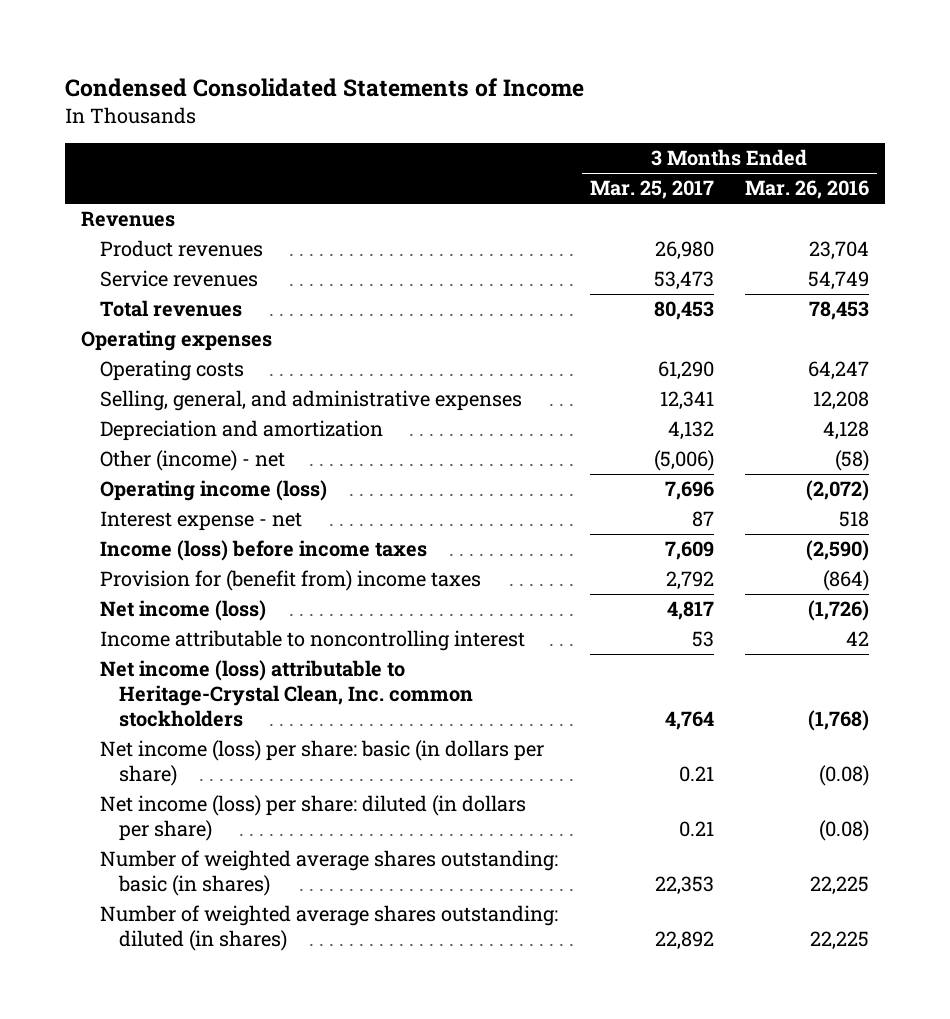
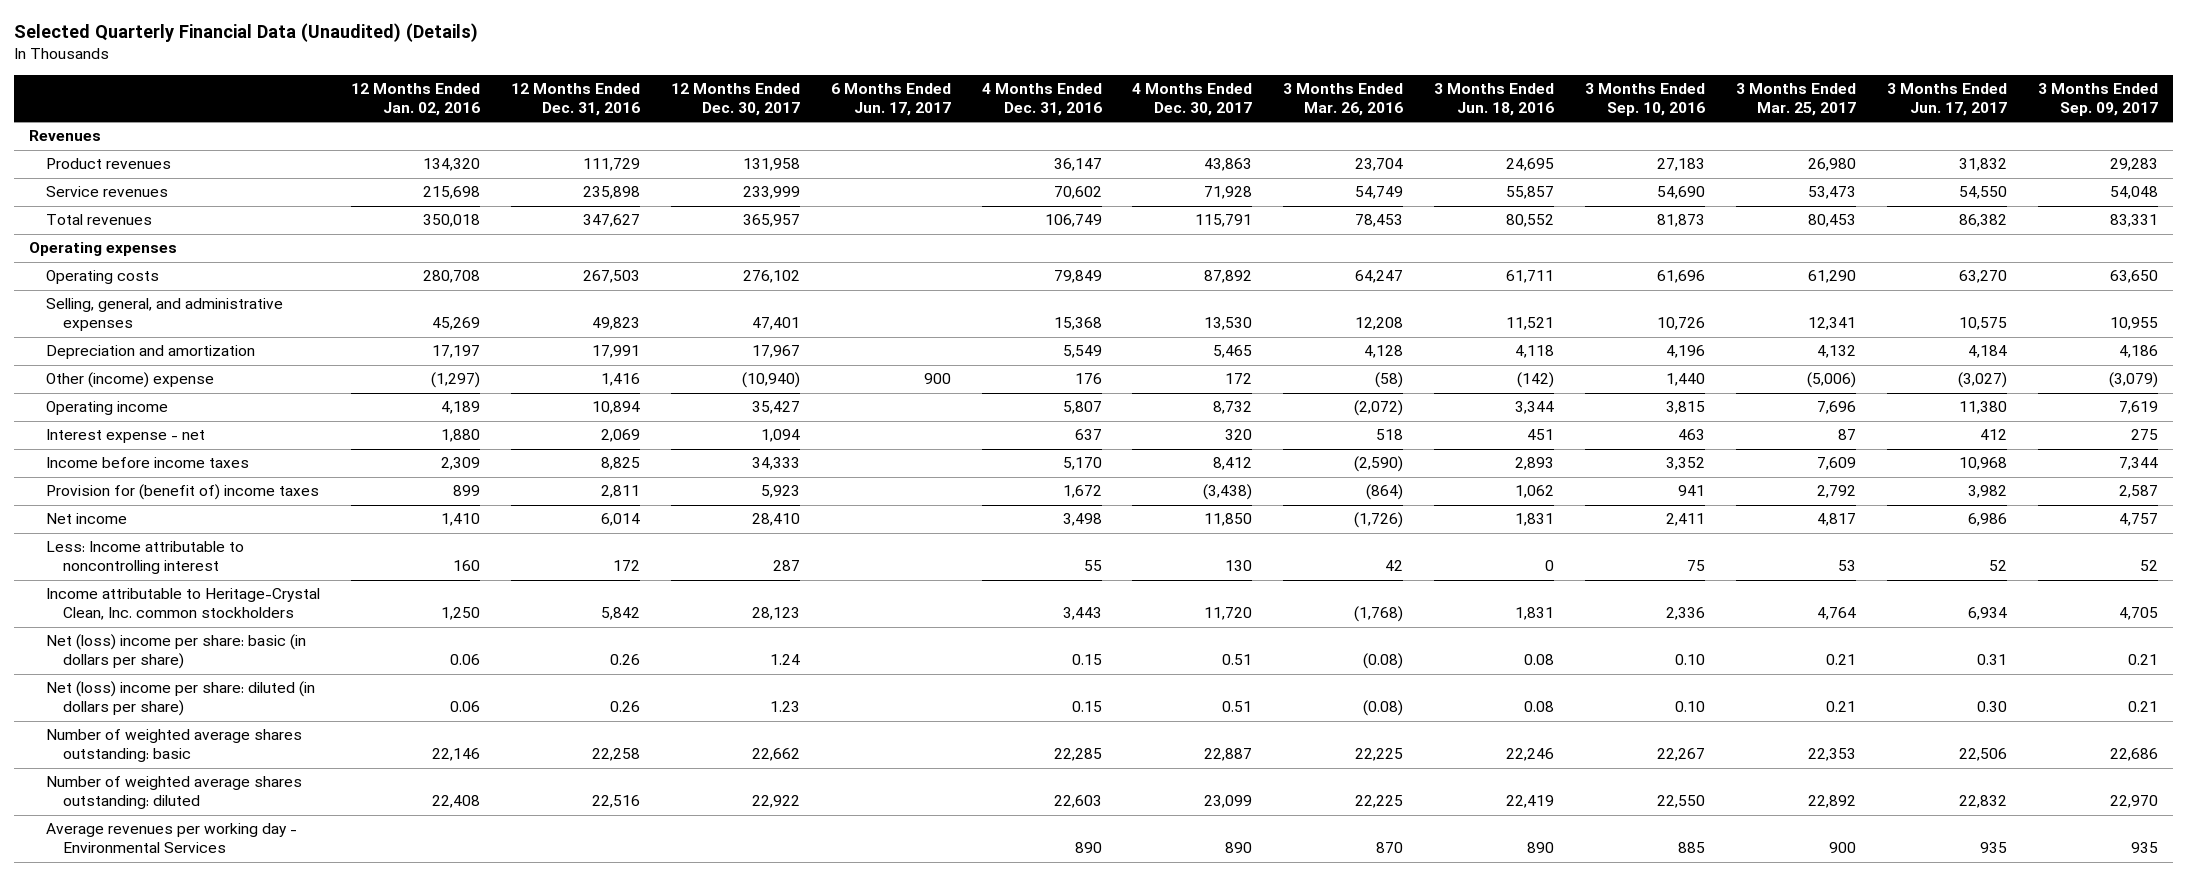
- Condensed Consolidated Statements of Income
+ Selected Quarterly Financial Data (Unaudited) (Details)
- | 3 Months Ended Mar. 25, 2017 | 3 Months Ended Mar. 26, 2016
+ | 12 Months Ended Jan. 02, 2016 | 12 Months Ended Dec. 31, 2016 | 12 Months Ended Dec. 30, 2017 | 6 Months Ended Jun. 17, 2017 | 4 Months Ended Dec. 31, 2016 | 4 Months Ended Dec. 30, 2017 | 3 Months Ended Mar. 26, 2016 | 3 Months Ended Jun. 18, 2016 | 3 Months Ended Sep. 10, 2016 | 3 Months Ended Mar. 25, 2017 | 3 Months Ended Jun. 17, 2017 | 3 Months Ended Sep. 09, 2017
- Other (income) - net | (5,006) | (58)
- Operating income (loss) | 7,696 | (2,072)
+ Other (income) expense | (1,297) | 1,416 | (10,940) | 900 | 176 | 172 | (58) | (142) | 1,440 | (5,006) | (3,027) | (3,079)
+ Operating income | 4,189 | 10,894 | 35,427 | | 5,807 | 8,732 | (2,072) | 3,344 | 3,815 | 7,696 | 11,380 | 7,619
- Income (loss) before income taxes | 7,609 | (2,590)
- Provision for (benefit from) income taxes | 2,792 | (864)
- Net income (loss) | 4,817 | (1,726)
- Income attributable to noncontrolling interest | 53 | 42
- Net income (loss) attributable to Heritage-Crystal Clean, Inc. common stockholders | 4,764 | (1,768)
- Net income (loss) per share: basic (in dollars per share) | 0.21 | (0.08)
- Net income (loss) per share: diluted (in dollars per share) | 0.21 | (0.08)
- Number of weighted average shares outstanding: basic (in shares) | 22,353 | 22,225
- Number of weighted average shares outstanding: diluted (in shares) | 22,892 | 22,225
+ Income before income taxes | 2,309 | 8,825 | 34,333 | | 5,170 | 8,412 | (2,590) | 2,893 | 3,352 | 7,609 | 10,968 | 7,344
+ Provision for (benefit of) income taxes | 899 | 2,811 | 5,923 | | 1,672 | (3,438) | (864) | 1,062 | 941 | 2,792 | 3,982 | 2,587
+ Net income | 1,410 | 6,014 | 28,410 | | 3,498 | 11,850 | (1,726) | 1,831 | 2,411 | 4,817 | 6,986 | 4,757
+ Less: Income attributable to noncontrolling interest | 160 | 172 | 287 | | 55 | 130 | 42 | 0 | 75 | 53 | 52 | 52
+ Income attributable to Heritage-Crystal Clean, Inc. common stockholders | 1,250 | 5,842 | 28,123 | | 3,443 | 11,720 | (1,768) | 1,831 | 2,336 | 4,764 | 6,934 | 4,705
+ Net (loss) income per share: basic (in dollars per share) | 0.06 | 0.26 | 1.24 | | 0.15 | 0.51 | (0.08) | 0.08 | 0.10 | 0.21 | 0.31 | 0.21
+ Net (loss) income per share: diluted (in dollars per share) | 0.06 | 0.26 | 1.23 | | 0.15 | 0.51 | (0.08) | 0.08 | 0.10 | 0.21 | 0.30 | 0.21
+ Number of weighted average shares outstanding: basic | 22,146 | 22,258 | 22,662 | | 22,285 | 22,887 | 22,225 | 22,246 | 22,267 | 22,353 | 22,506 | 22,686
+ Number of weighted average shares outstanding: diluted | 22,408 | 22,516 | 22,922 | | 22,603 | 23,099 | 22,225 | 22,419 | 22,550 | 22,892 | 22,832 | 22,970
+ Average revenues per working day - Environmental Services | | | | | 890 | 890 | 870 | 890 | 885 | 900 | 935 | 935

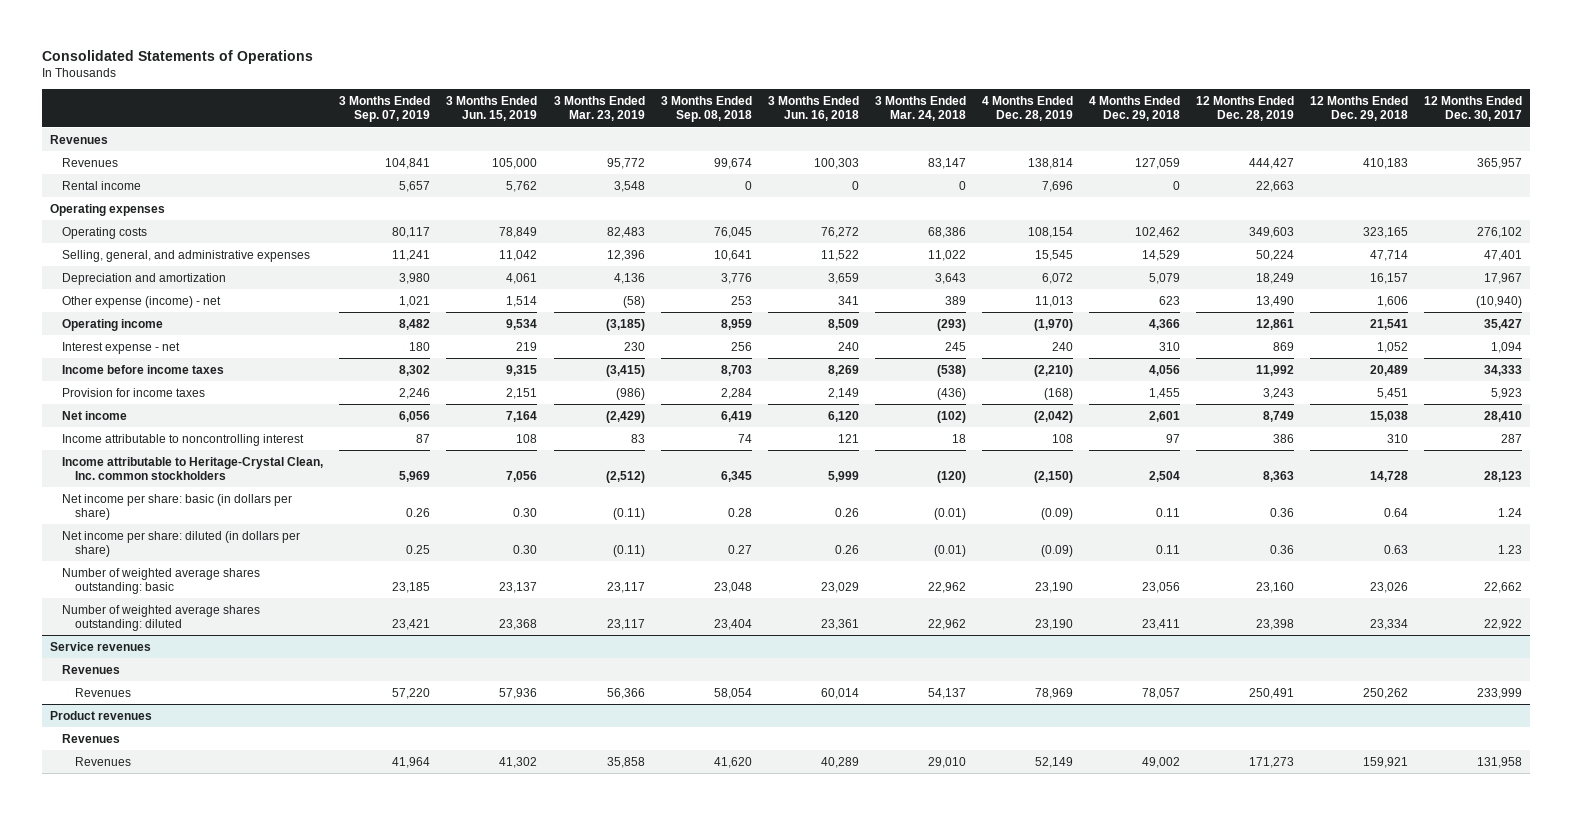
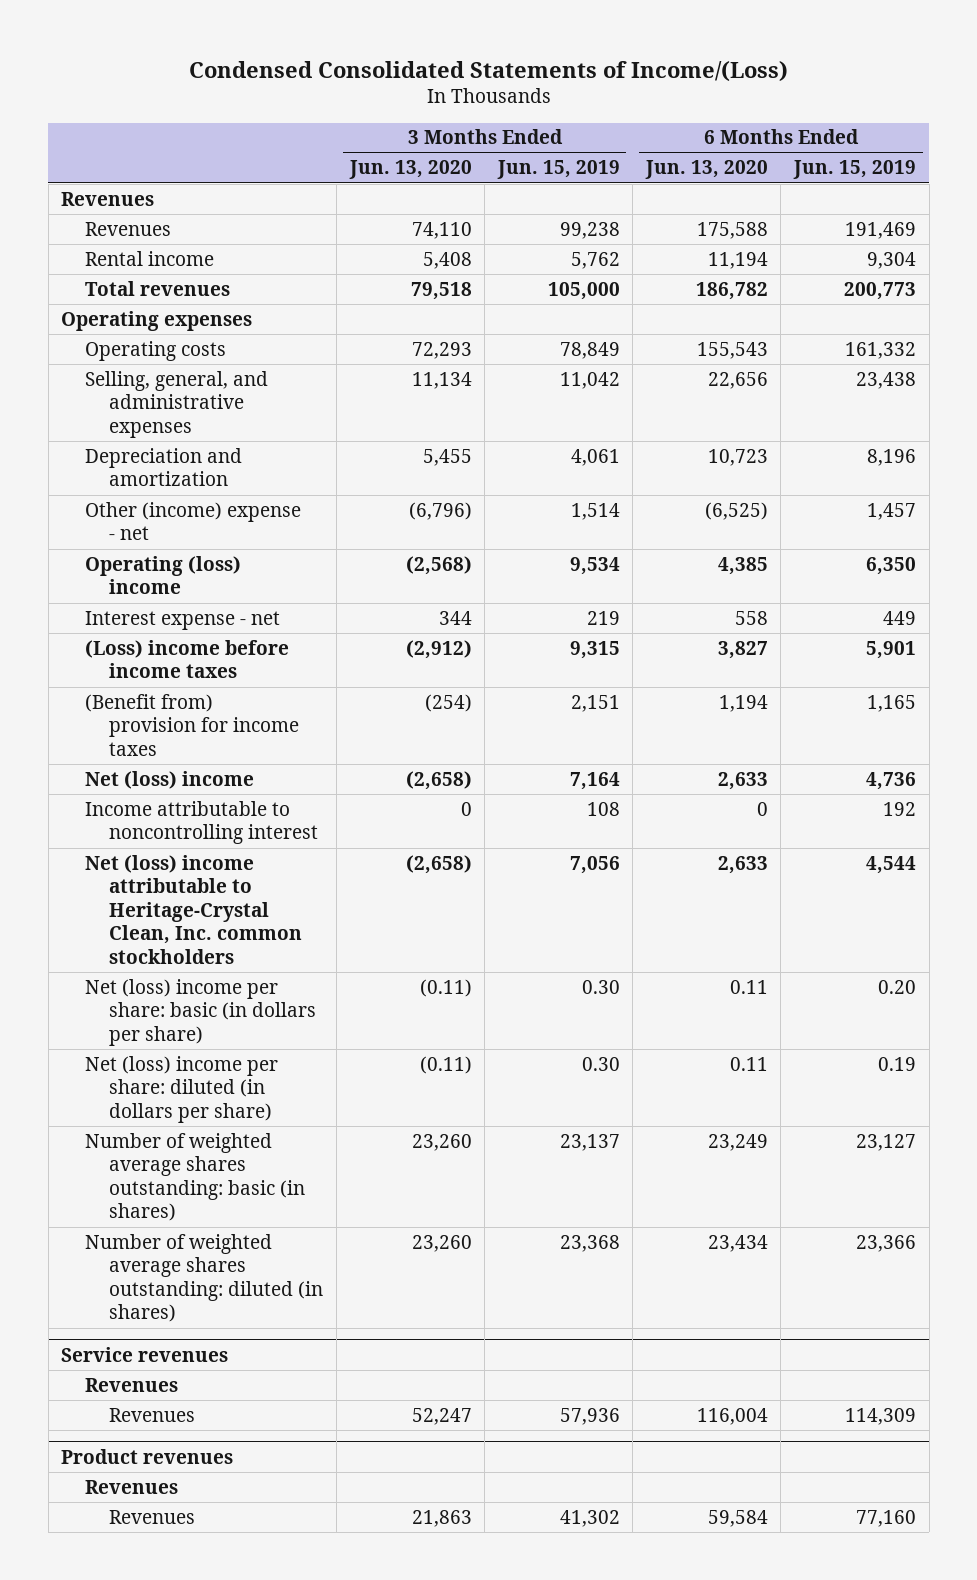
- Consolidated Statements of Operations
+ Condensed Consolidated Statements of Income/(Loss)
- | 3 Months Ended Sep. 07, 2019 | 3 Months Ended Jun. 15, 2019 | 3 Months Ended Mar. 23, 2019 | 3 Months Ended Sep. 08, 2018 | 3 Months Ended Jun. 16, 2018 | 3 Months Ended Mar. 24, 2018 | 4 Months Ended Dec. 28, 2019 | 4 Months Ended Dec. 29, 2018 | 12 Months Ended Dec. 28, 2019 | 12 Months Ended Dec. 29, 2018 | 12 Months Ended Dec. 30, 2017
+ | 3 Months Ended Jun. 13, 2020 | 3 Months Ended Jun. 15, 2019 | 6 Months Ended Jun. 13, 2020 | 6 Months Ended Jun. 15, 2019
- Revenues | 104,841 | 105,000 | 95,772 | 99,674 | 100,303 | 83,147 | 138,814 | 127,059 | 444,427 | 410,183 | 365,957
+ Revenues | 74,110 | 99,238 | 175,588 | 191,469
+ Total revenues | 79,518 | 105,000 | 186,782 | 200,773
- Other expense (income) - net | 1,021 | 1,514 | (58) | 253 | 341 | 389 | 11,013 | 623 | 13,490 | 1,606 | (10,940)
- Operating income | 8,482 | 9,534 | (3,185) | 8,959 | 8,509 | (293) | (1,970) | 4,366 | 12,861 | 21,541 | 35,427
+ Other (income) expense - net | (6,796) | 1,514 | (6,525) | 1,457
+ Operating (loss) income | (2,568) | 9,534 | 4,385 | 6,350
- Income before income taxes | 8,302 | 9,315 | (3,415) | 8,703 | 8,269 | (538) | (2,210) | 4,056 | 11,992 | 20,489 | 34,333
- Provision for income taxes | 2,246 | 2,151 | (986) | 2,284 | 2,149 | (436) | (168) | 1,455 | 3,243 | 5,451 | 5,923
- Net income | 6,056 | 7,164 | (2,429) | 6,419 | 6,120 | (102) | (2,042) | 2,601 | 8,749 | 15,038 | 28,410
+ (Loss) income before income taxes | (2,912) | 9,315 | 3,827 | 5,901
+ (Benefit from) provision for income taxes | (254) | 2,151 | 1,194 | 1,165
+ Net (loss) income | (2,658) | 7,164 | 2,633 | 4,736
- Income attributable to Heritage-Crystal Clean, Inc. common stockholders | 5,969 | 7,056 | (2,512) | 6,345 | 5,999 | (120) | (2,150) | 2,504 | 8,363 | 14,728 | 28,123
- Net income per share: basic (in dollars per share) | 0.26 | 0.30 | (0.11) | 0.28 | 0.26 | (0.01) | (0.09) | 0.11 | 0.36 | 0.64 | 1.24
- Net income per share: diluted (in dollars per share) | 0.25 | 0.30 | (0.11) | 0.27 | 0.26 | (0.01) | (0.09) | 0.11 | 0.36 | 0.63 | 1.23
- Number of weighted average shares outstanding: basic | 23,185 | 23,137 | 23,117 | 23,048 | 23,029 | 22,962 | 23,190 | 23,056 | 23,160 | 23,026 | 22,662
- Number of weighted average shares outstanding: diluted | 23,421 | 23,368 | 23,117 | 23,404 | 23,361 | 22,962 | 23,190 | 23,411 | 23,398 | 23,334 | 22,922
+ Net (loss) income attributable to Heritage-Crystal Clean, Inc. common stockholders | (2,658) | 7,056 | 2,633 | 4,544
+ Net (loss) income per share: basic (in dollars per share) | (0.11) | 0.30 | 0.11 | 0.20
+ Net (loss) income per share: diluted (in dollars per share) | (0.11) | 0.30 | 0.11 | 0.19
+ Number of weighted average shares outstanding: basic (in shares) | 23,260 | 23,137 | 23,249 | 23,127
+ Number of weighted average shares outstanding: diluted (in shares) | 23,260 | 23,368 | 23,434 | 23,366

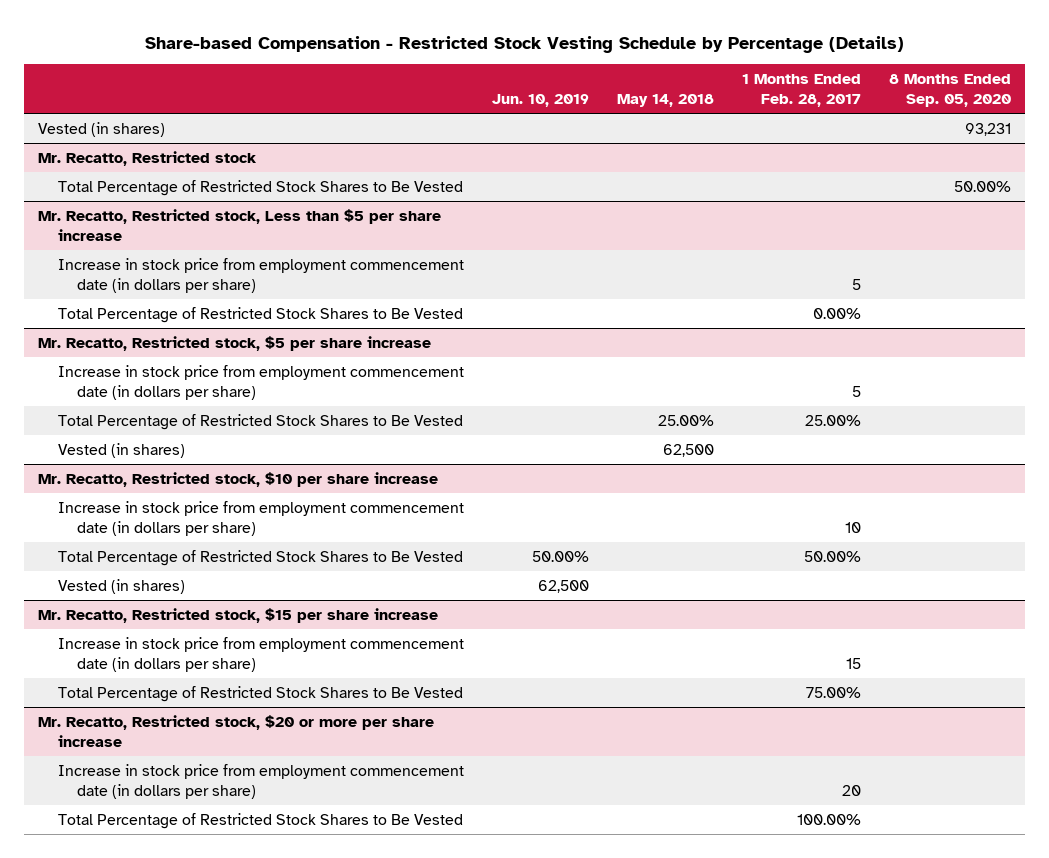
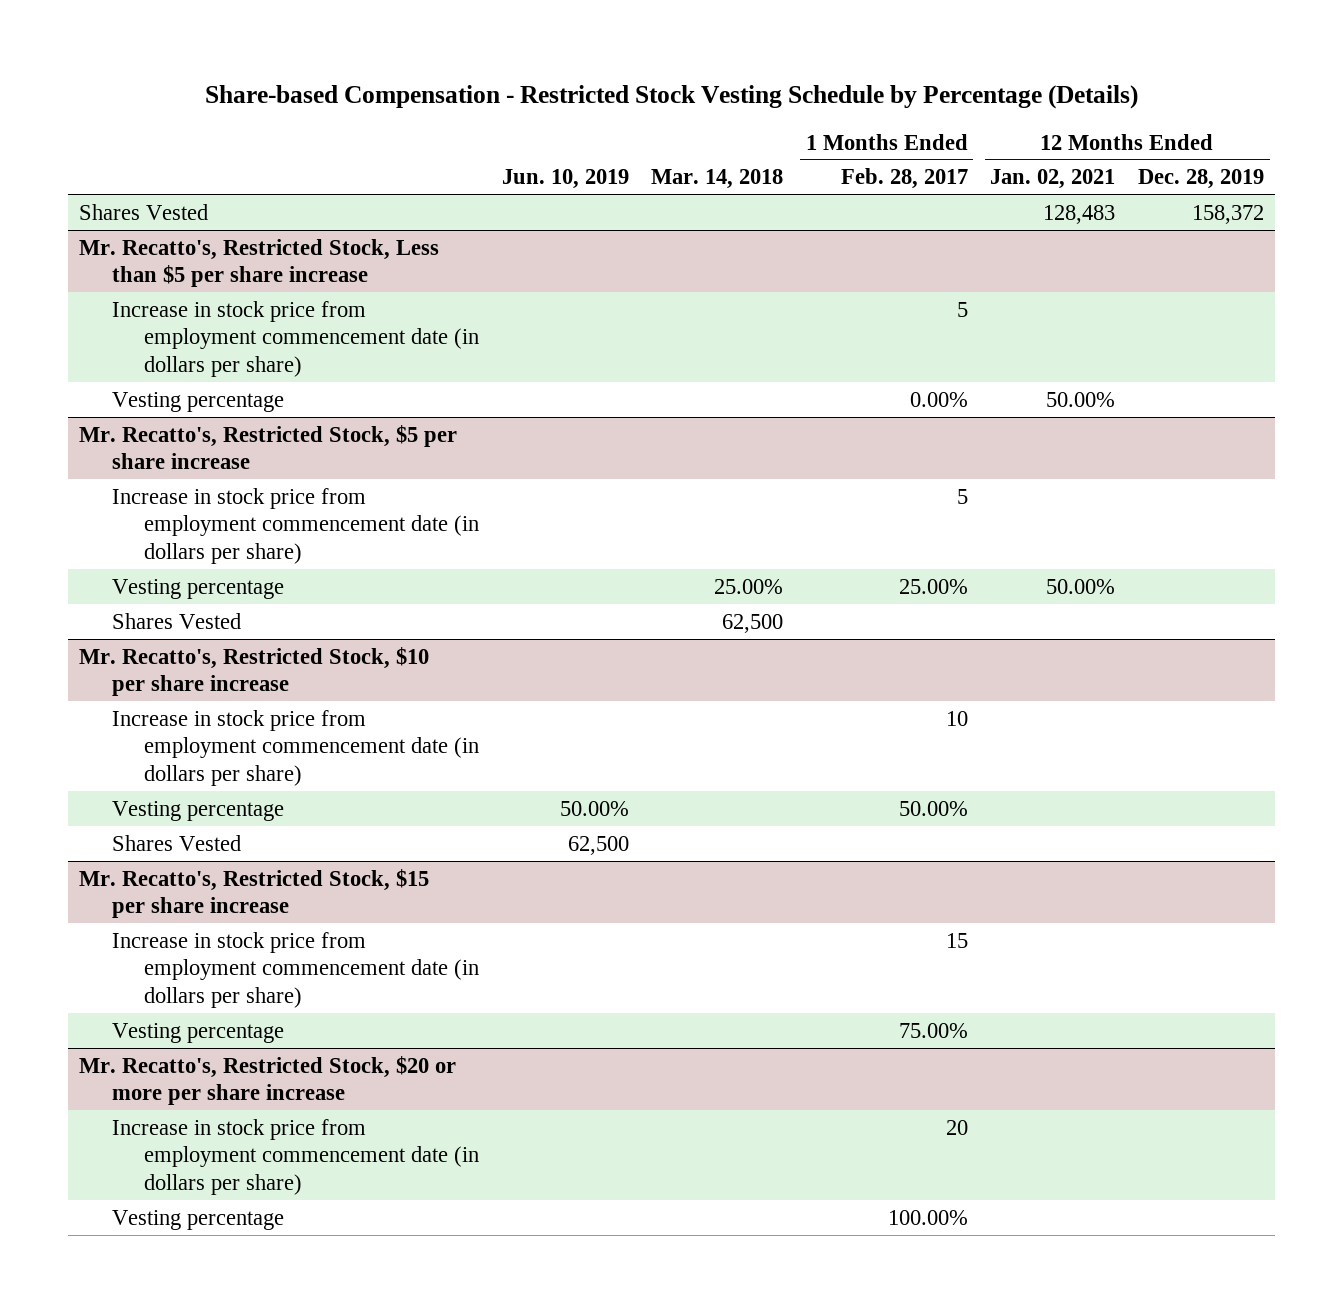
- | Jun. 10, 2019 | May 14, 2018 | 1 Months Ended Feb. 28, 2017 | 8 Months Ended Sep. 05, 2020
+ | Jun. 10, 2019 | Mar. 14, 2018 | 1 Months Ended Feb. 28, 2017 | 12 Months Ended Jan. 02, 2021 | 12 Months Ended Dec. 28, 2019
- Vested (in shares) | | | | 93,231
- Mr. Recatto, Restricted stock
- Total Percentage of Restricted Stock Shares to Be Vested | | | | 50.00%
- Mr. Recatto, Restricted stock, Less than $5 per share increase
+ Shares Vested | | | | 128,483 | 158,372
+ Mr. Recatto's, Restricted Stock, Less than $5 per share increase
- Total Percentage of Restricted Stock Shares to Be Vested | | | 0.00% |
- Mr. Recatto, Restricted stock, $5 per share increase
+ Vesting percentage | | | 0.00% | 50.00% |
+ Mr. Recatto's, Restricted Stock, $5 per share increase
- Total Percentage of Restricted Stock Shares to Be Vested | | 25.00% | 25.00% |
- Vested (in shares) | | 62,500 | |
- Mr. Recatto, Restricted stock, $10 per share increase
+ Vesting percentage | | 25.00% | 25.00% | 50.00% |
+ Shares Vested | | 62,500 | | |
+ Mr. Recatto's, Restricted Stock, $10 per share increase
- Total Percentage of Restricted Stock Shares to Be Vested | 50.00% | | 50.00% |
- Vested (in shares) | 62,500 | | |
- Mr. Recatto, Restricted stock, $15 per share increase
+ Vesting percentage | 50.00% | | 50.00% | |
+ Shares Vested | 62,500 | | | |
+ Mr. Recatto's, Restricted Stock, $15 per share increase
- Total Percentage of Restricted Stock Shares to Be Vested | | | 75.00% |
- Mr. Recatto, Restricted stock, $20 or more per share increase
+ Vesting percentage | | | 75.00% | |
+ Mr. Recatto's, Restricted Stock, $20 or more per share increase
- Total Percentage of Restricted Stock Shares to Be Vested | | | 100.00% |
+ Vesting percentage | | | 100.00% | |

